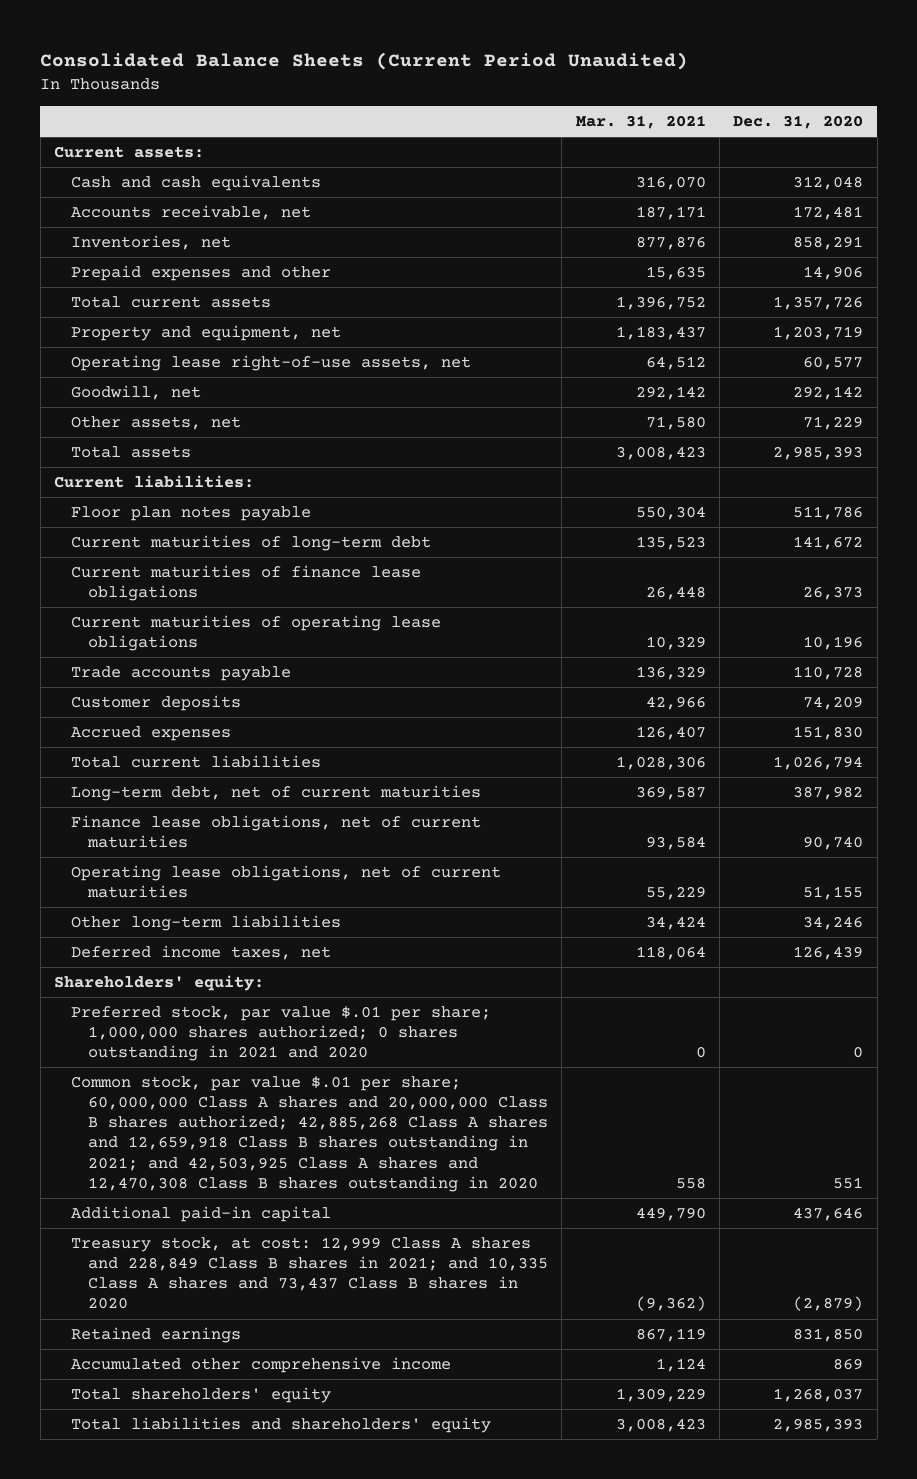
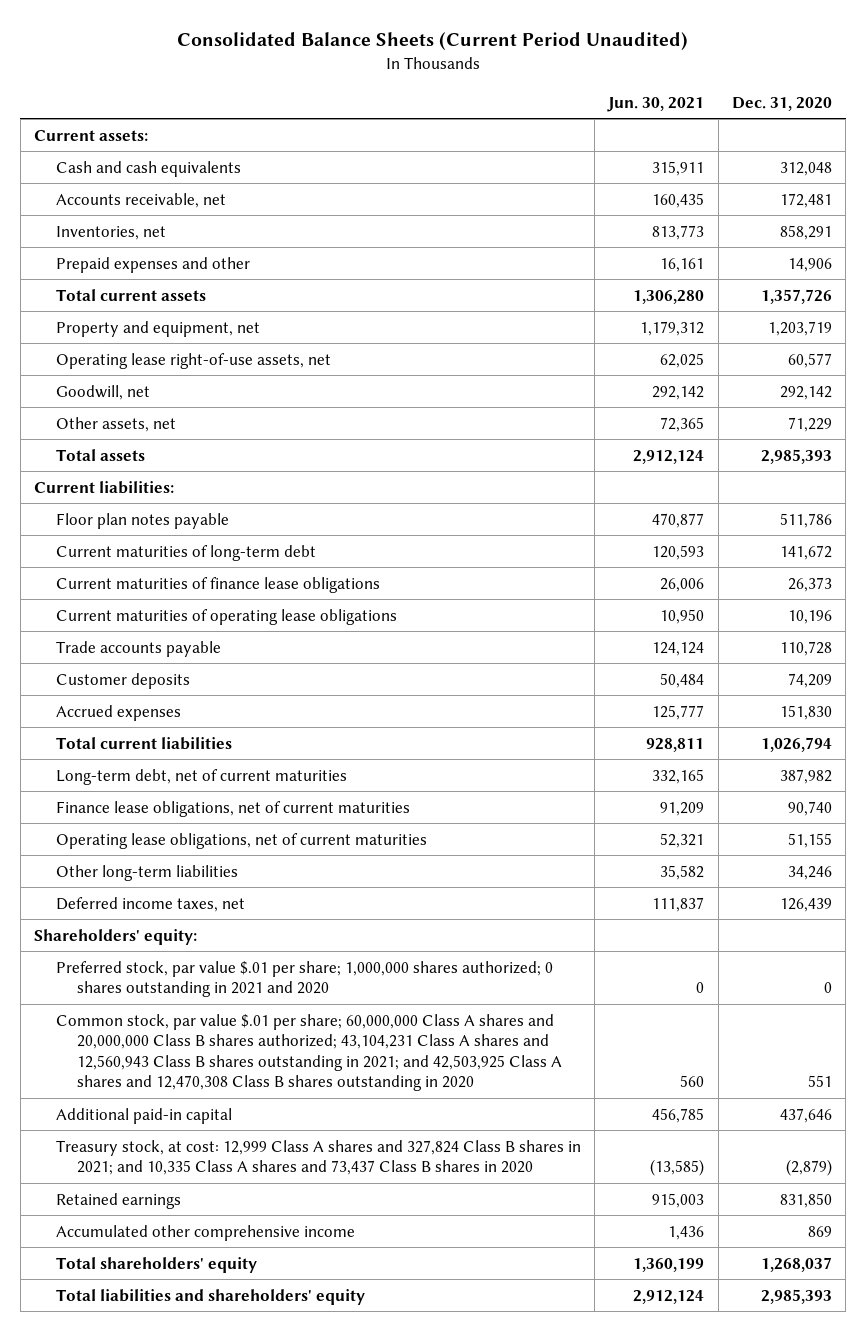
- | Mar. 31, 2021 | Dec. 31, 2020
+ | Jun. 30, 2021 | Dec. 31, 2020
- Common stock, par value $.01 per share; 60,000,000 Class A shares and 20,000,000 Class B shares authorized; 42,885,268 Class A shares and 12,659,918 Class B shares outstanding in 2021; and 42,503,925 Class A shares and 12,470,308 Class B shares outstanding in 2020 | 558 | 551
+ Common stock, par value $.01 per share; 60,000,000 Class A shares and 20,000,000 Class B shares authorized; 43,104,231 Class A shares and 12,560,943 Class B shares outstanding in 2021; and 42,503,925 Class A shares and 12,470,308 Class B shares outstanding in 2020 | 560 | 551
- Treasury stock, at cost: 12,999 Class A shares and 228,849 Class B shares in 2021; and 10,335 Class A shares and 73,437 Class B shares in 2020 | (9,362) | (2,879)
+ Treasury stock, at cost: 12,999 Class A shares and 327,824 Class B shares in 2021; and 10,335 Class A shares and 73,437 Class B shares in 2020 | (13,585) | (2,879)

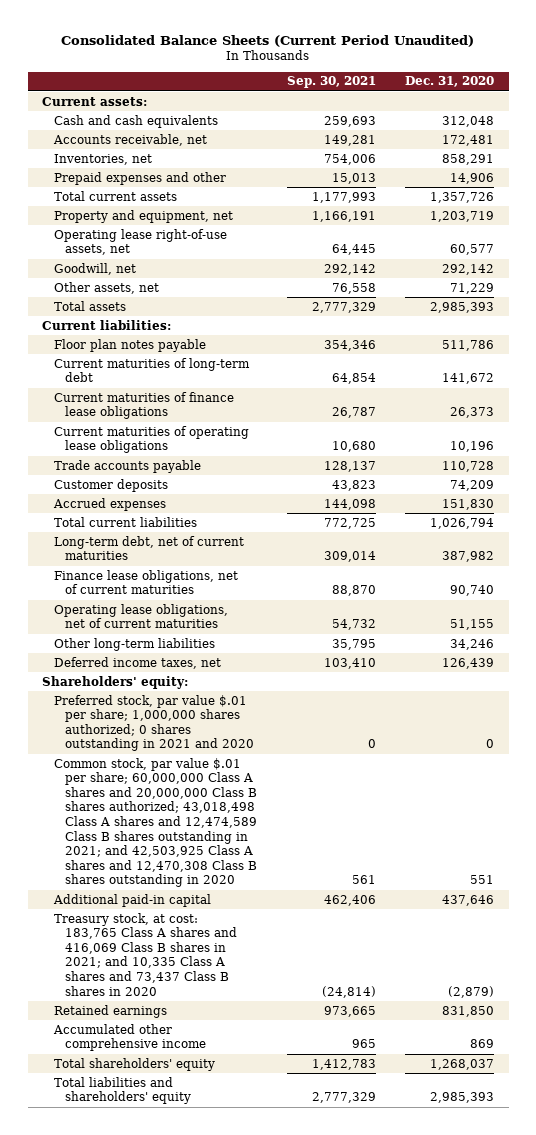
- | Jun. 30, 2021 | Dec. 31, 2020
+ | Sep. 30, 2021 | Dec. 31, 2020
- Common stock, par value $.01 per share; 60,000,000 Class A shares and 20,000,000 Class B shares authorized; 43,104,231 Class A shares and 12,560,943 Class B shares outstanding in 2021; and 42,503,925 Class A shares and 12,470,308 Class B shares outstanding in 2020 | 560 | 551
+ Common stock, par value $.01 per share; 60,000,000 Class A shares and 20,000,000 Class B shares authorized; 43,018,498 Class A shares and 12,474,589 Class B shares outstanding in 2021; and 42,503,925 Class A shares and 12,470,308 Class B shares outstanding in 2020 | 561 | 551
- Treasury stock, at cost: 12,999 Class A shares and 327,824 Class B shares in 2021; and 10,335 Class A shares and 73,437 Class B shares in 2020 | (13,585) | (2,879)
+ Treasury stock, at cost: 183,765 Class A shares and 416,069 Class B shares in 2021; and 10,335 Class A shares and 73,437 Class B shares in 2020 | (24,814) | (2,879)

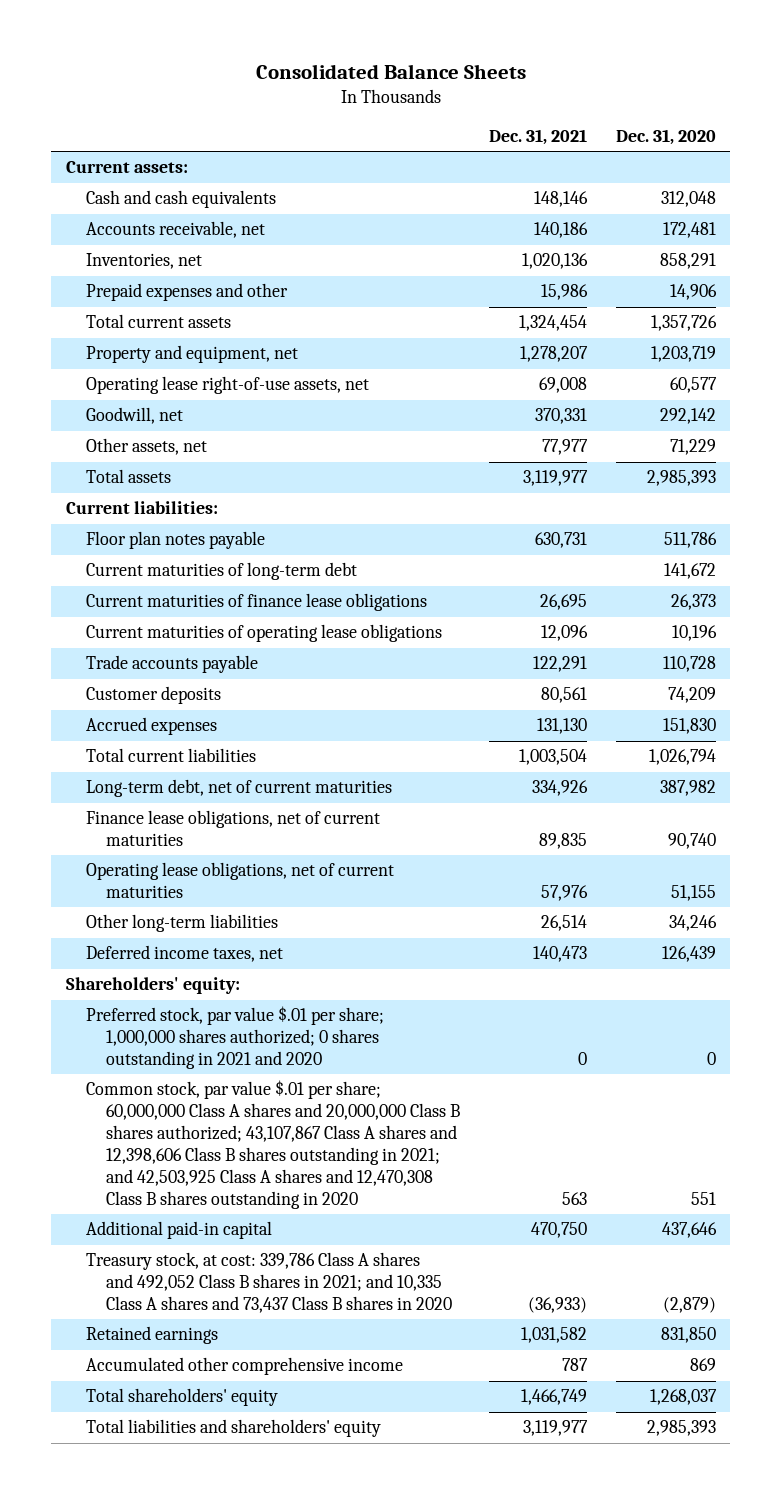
- Consolidated Balance Sheets (Current Period Unaudited)
+ Consolidated Balance Sheets
- | Sep. 30, 2021 | Dec. 31, 2020
+ | Dec. 31, 2021 | Dec. 31, 2020
- Common stock, par value $.01 per share; 60,000,000 Class A shares and 20,000,000 Class B shares authorized; 43,018,498 Class A shares and 12,474,589 Class B shares outstanding in 2021; and 42,503,925 Class A shares and 12,470,308 Class B shares outstanding in 2020 | 561 | 551
+ Common stock, par value $.01 per share; 60,000,000 Class A shares and 20,000,000 Class B shares authorized; 43,107,867 Class A shares and 12,398,606 Class B shares outstanding in 2021; and 42,503,925 Class A shares and 12,470,308 Class B shares outstanding in 2020 | 563 | 551
- Treasury stock, at cost: 183,765 Class A shares and 416,069 Class B shares in 2021; and 10,335 Class A shares and 73,437 Class B shares in 2020 | (24,814) | (2,879)
+ Treasury stock, at cost: 339,786 Class A shares and 492,052 Class B shares in 2021; and 10,335 Class A shares and 73,437 Class B shares in 2020 | (36,933) | (2,879)

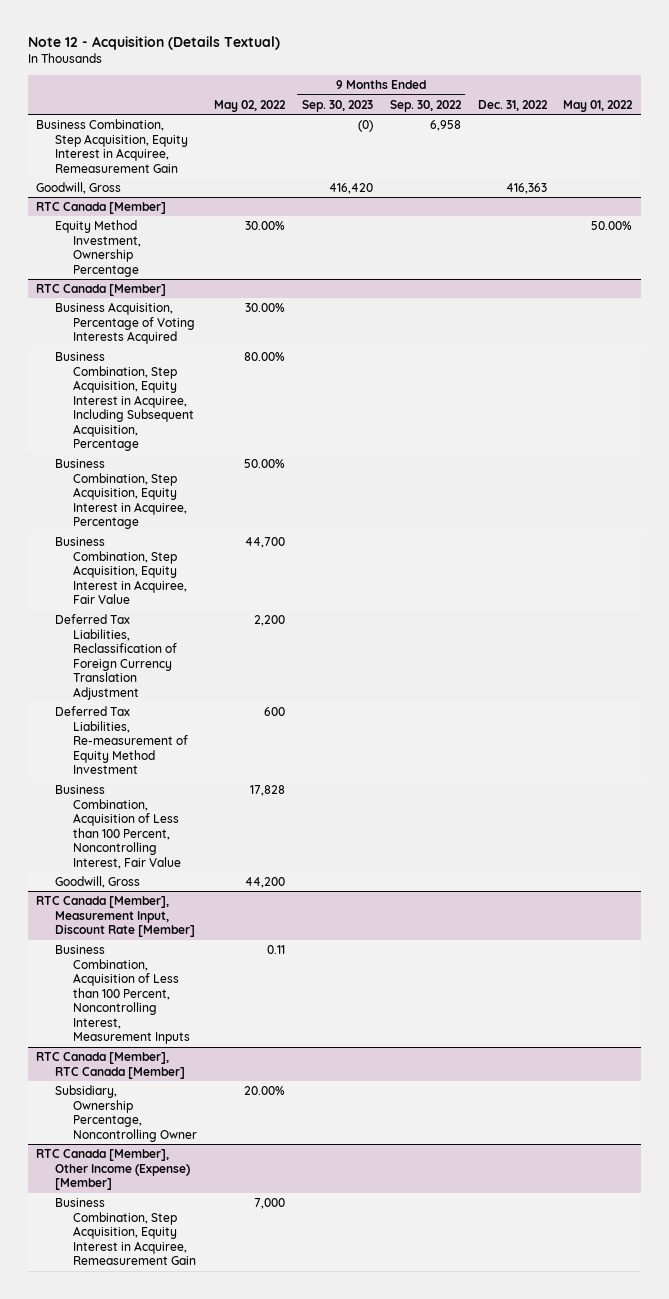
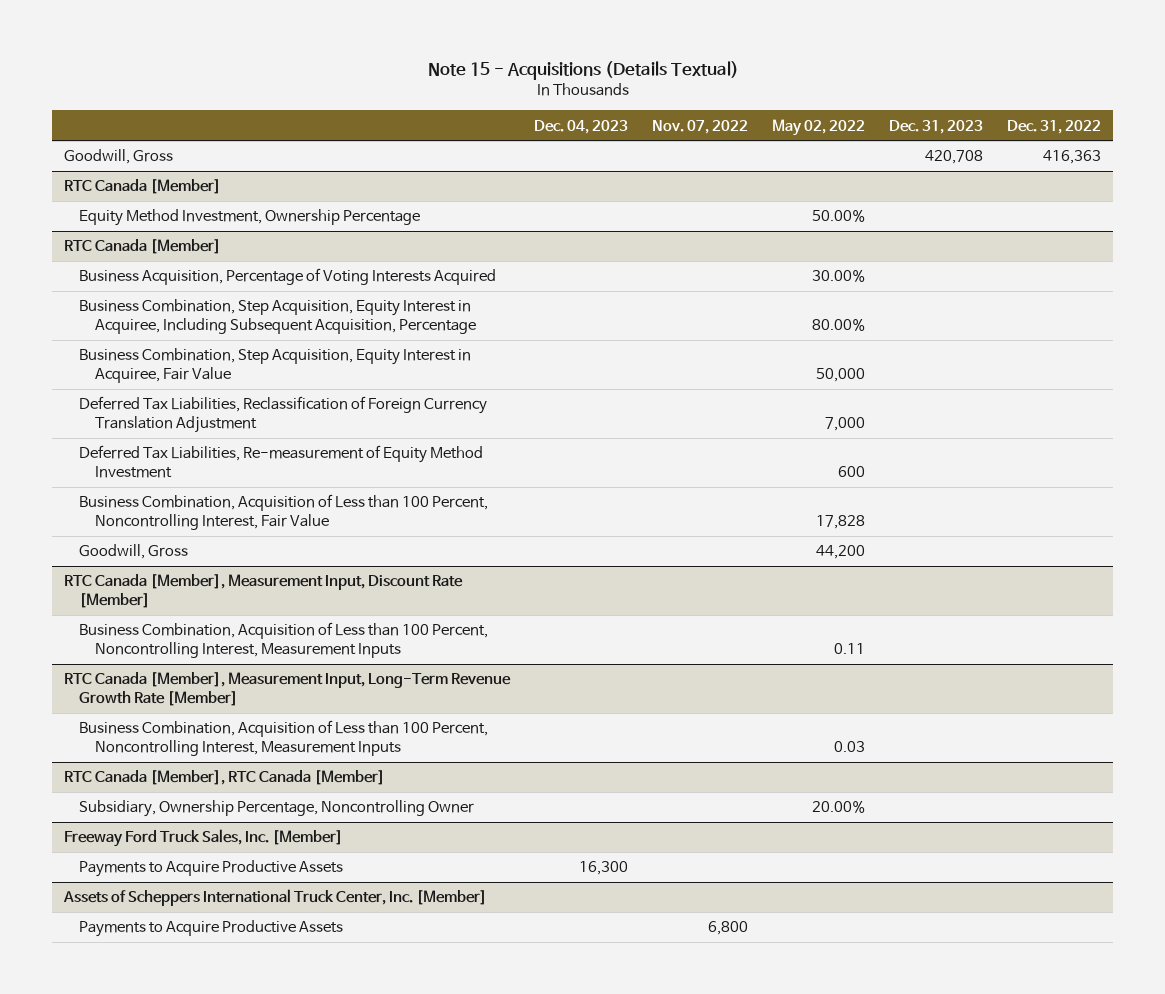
- Note 12 - Acquisition (Details Textual)
+ Note 15 - Acquisitions (Details Textual)
- | May 02, 2022 | 9 Months Ended Sep. 30, 2023 | 9 Months Ended Sep. 30, 2022 | Dec. 31, 2022 | May 01, 2022
+ | Dec. 04, 2023 | Nov. 07, 2022 | May 02, 2022 | Dec. 31, 2023 | Dec. 31, 2022
- Business Combination, Step Acquisition, Equity Interest in Acquiree, Remeasurement Gain | | (0) | 6,958 | |
@ RTC Canada [Member]
- Equity Method Investment, Ownership Percentage | 30.00% | | | | 50.00%
+ Equity Method Investment, Ownership Percentage | | | 50.00% | |
- Business Combination, Step Acquisition, Equity Interest in Acquiree, Percentage | 50.00% | | | |
- Business Combination, Step Acquisition, Equity Interest in Acquiree, Fair Value | 44,700 | | | |
- Deferred Tax Liabilities, Reclassification of Foreign Currency Translation Adjustment | 2,200 | | | |
+ Business Combination, Step Acquisition, Equity Interest in Acquiree, Fair Value | | | 50,000 | |
+ Deferred Tax Liabilities, Reclassification of Foreign Currency Translation Adjustment | | | 7,000 | |
+ RTC Canada [Member], Measurement Input, Long-Term Revenue Growth Rate [Member]
+ Business Combination, Acquisition of Less than 100 Percent, Noncontrolling Interest, Measurement Inputs | | | 0.03 | |
- RTC Canada [Member], Other Income (Expense) [Member]
- Business Combination, Step Acquisition, Equity Interest in Acquiree, Remeasurement Gain | 7,000 | | | |
+ Freeway Ford Truck Sales, Inc. [Member]
+ Payments to Acquire Productive Assets | 16,300 | | | |
+ Assets of Scheppers International Truck Center, Inc. [Member]
+ Payments to Acquire Productive Assets | | 6,800 | | |

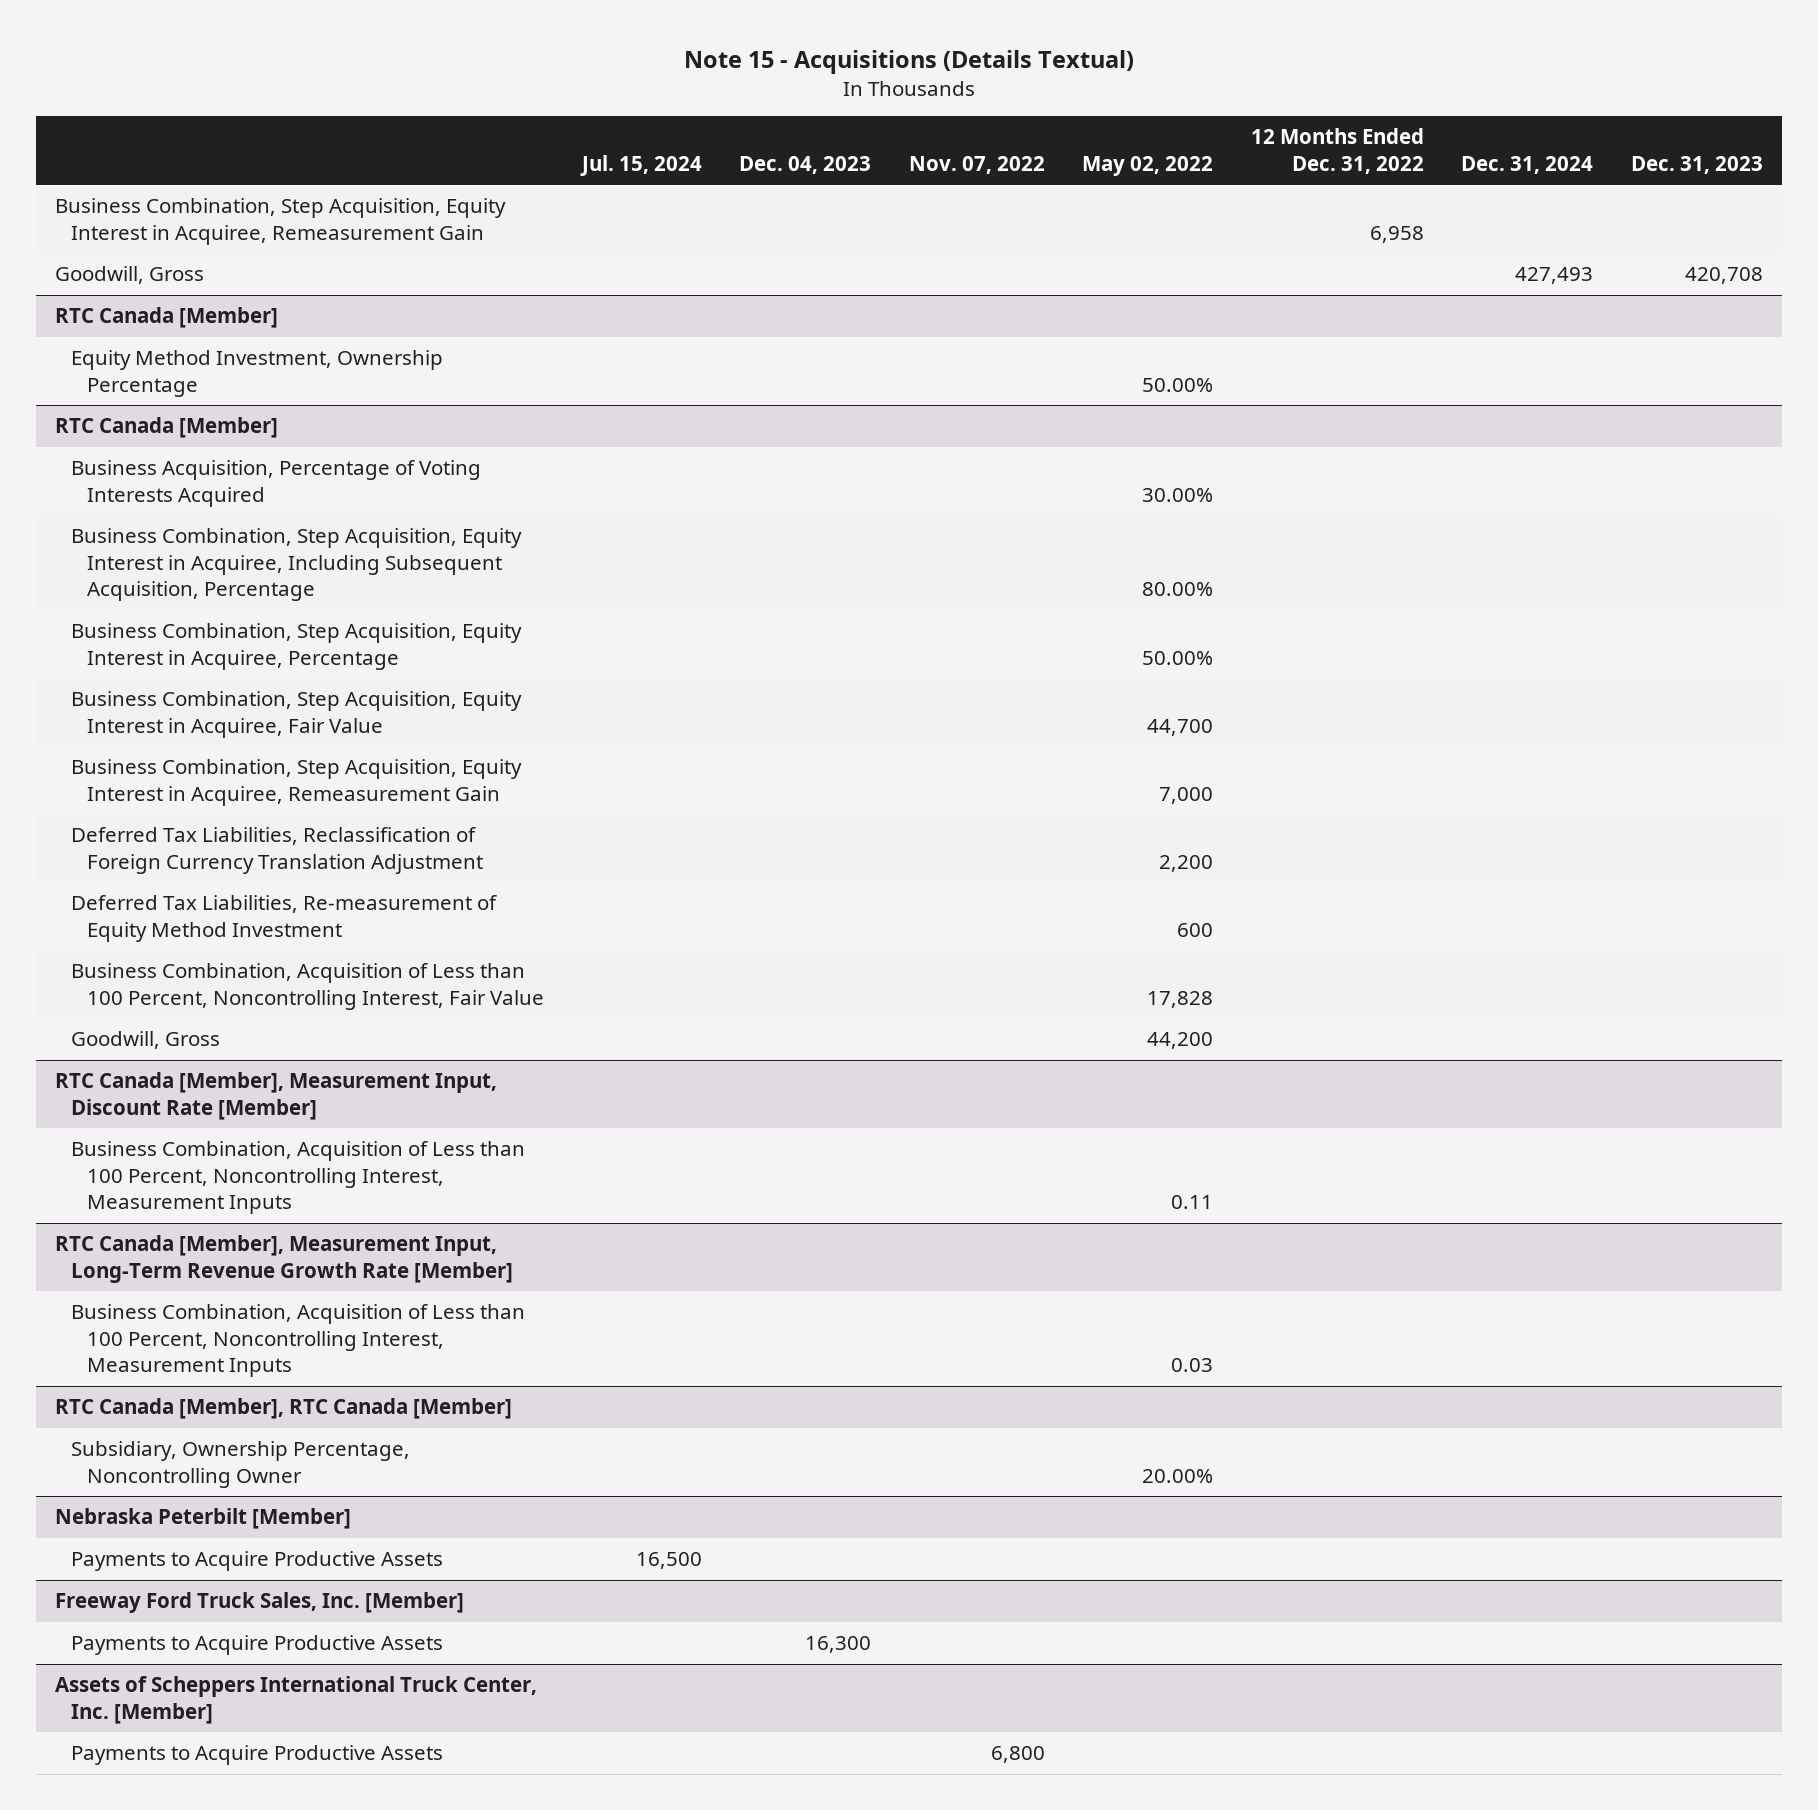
- | Dec. 04, 2023 | Nov. 07, 2022 | May 02, 2022 | Dec. 31, 2023 | Dec. 31, 2022
+ | Jul. 15, 2024 | Dec. 04, 2023 | Nov. 07, 2022 | May 02, 2022 | 12 Months Ended Dec. 31, 2022 | Dec. 31, 2024 | Dec. 31, 2023
+ Business Combination, Step Acquisition, Equity Interest in Acquiree, Remeasurement Gain | | | | | 6,958 | |
@ RTC Canada [Member]
- Business Combination, Step Acquisition, Equity Interest in Acquiree, Fair Value | | | 50,000 | |
- Deferred Tax Liabilities, Reclassification of Foreign Currency Translation Adjustment | | | 7,000 | |
+ Business Combination, Step Acquisition, Equity Interest in Acquiree, Percentage | | | | 50.00% | | |
+ Business Combination, Step Acquisition, Equity Interest in Acquiree, Fair Value | | | | 44,700 | | |
+ Business Combination, Step Acquisition, Equity Interest in Acquiree, Remeasurement Gain | | | | 7,000 | | |
+ Deferred Tax Liabilities, Reclassification of Foreign Currency Translation Adjustment | | | | 2,200 | | |
+ Nebraska Peterbilt [Member]
+ Payments to Acquire Productive Assets | 16,500 | | | | | |

